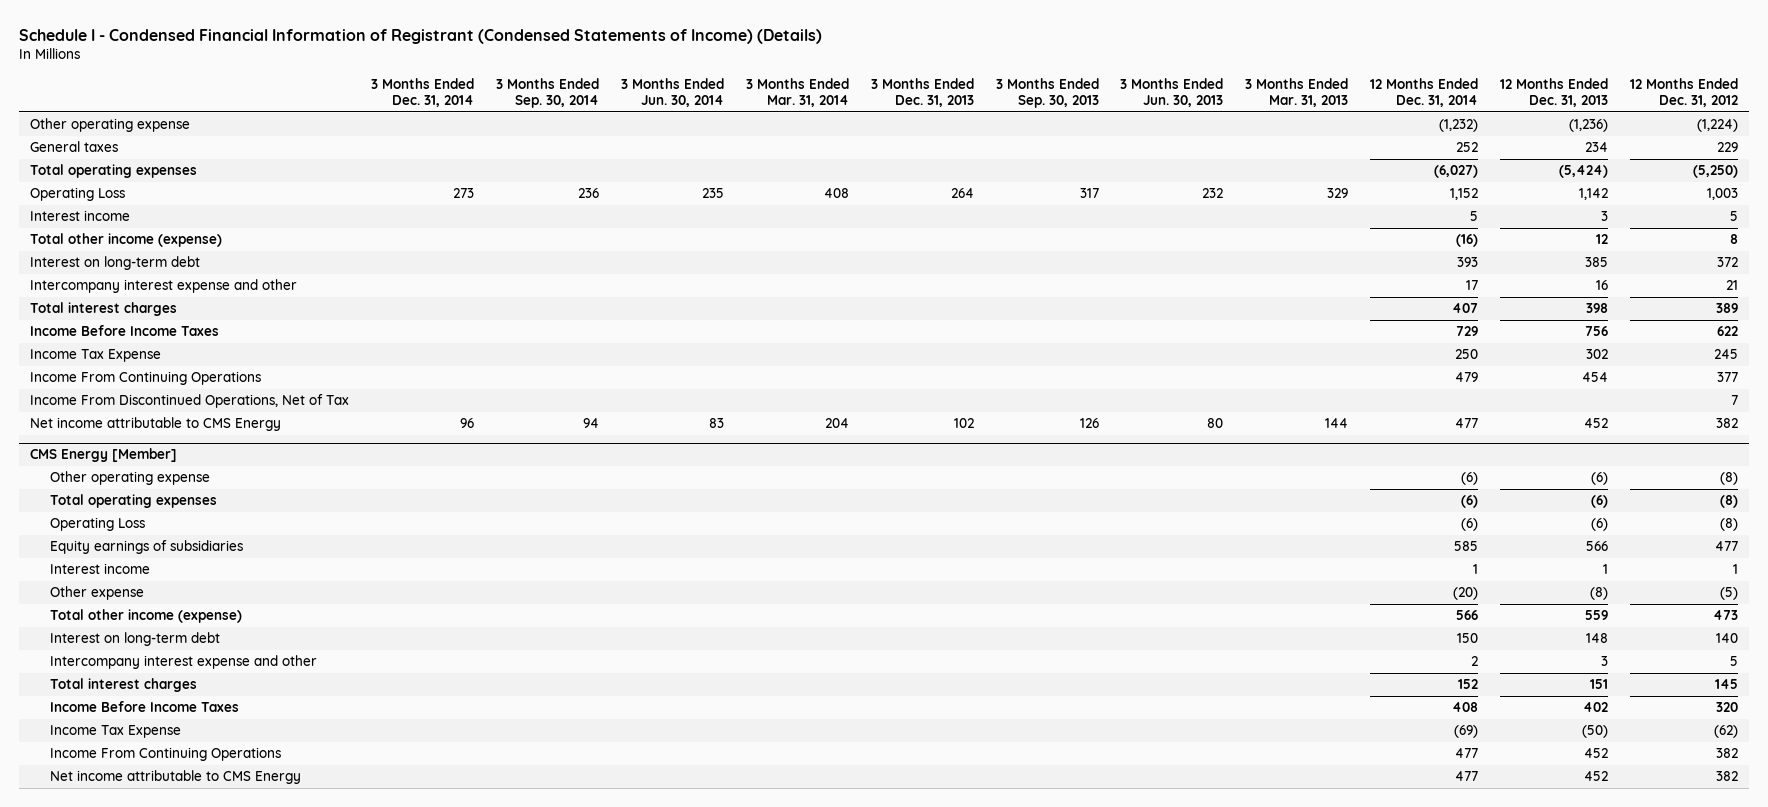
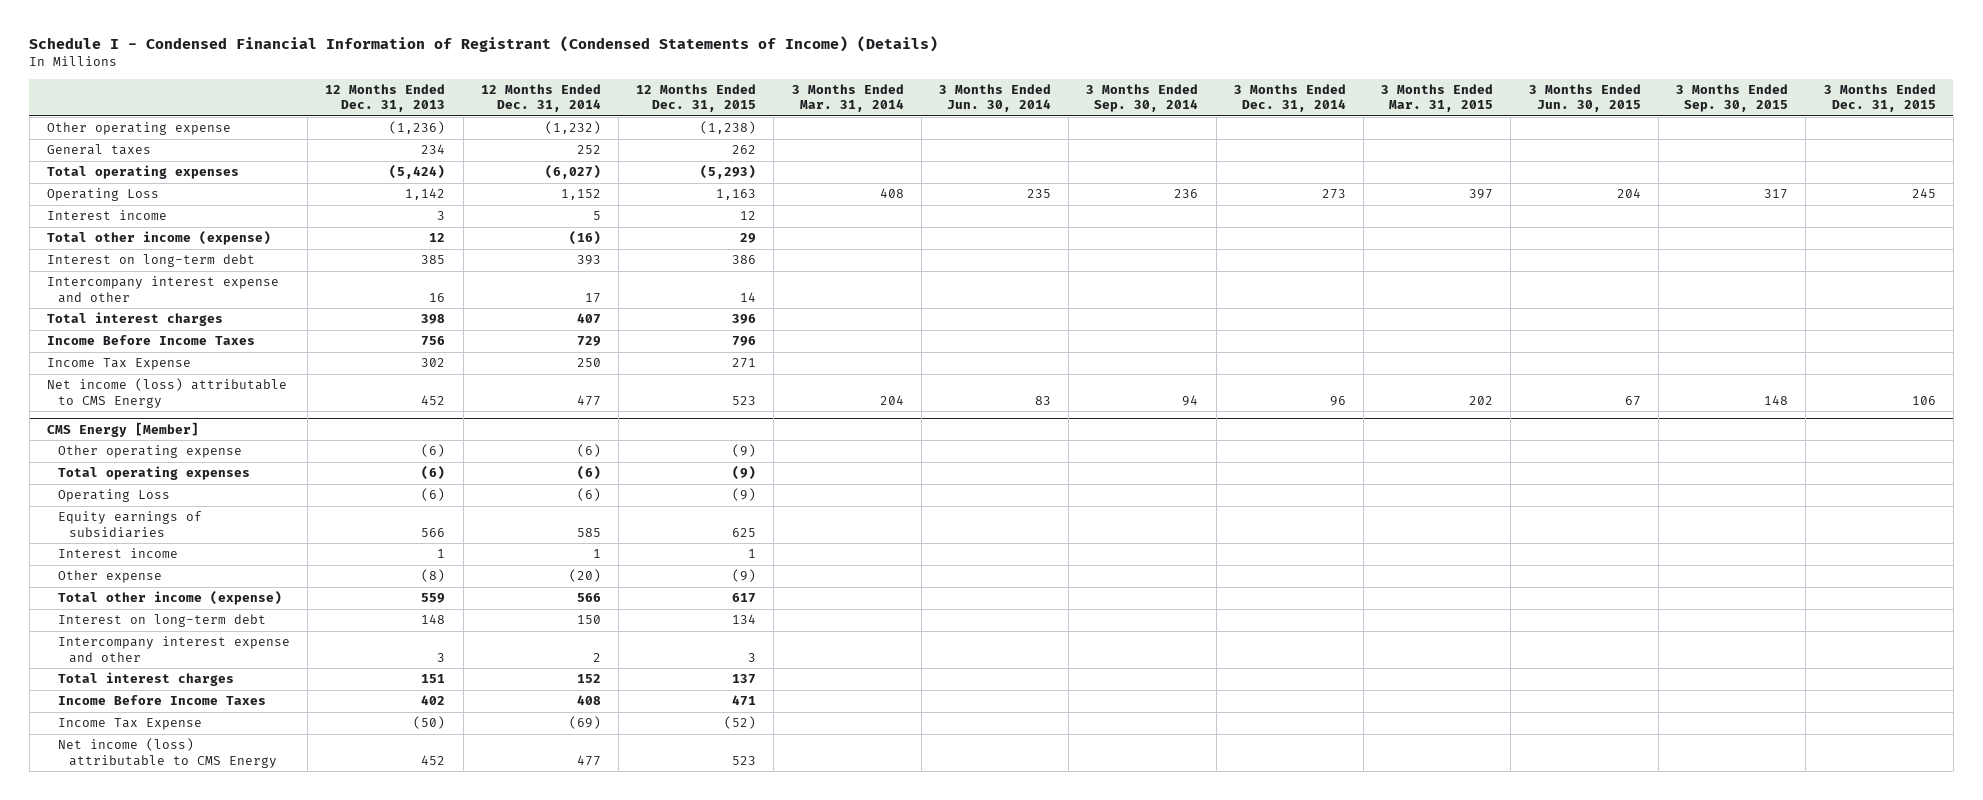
- | 3 Months Ended Dec. 31, 2014 | 3 Months Ended Sep. 30, 2014 | 3 Months Ended Jun. 30, 2014 | 3 Months Ended Mar. 31, 2014 | 3 Months Ended Dec. 31, 2013 | 3 Months Ended Sep. 30, 2013 | 3 Months Ended Jun. 30, 2013 | 3 Months Ended Mar. 31, 2013 | 12 Months Ended Dec. 31, 2014 | 12 Months Ended Dec. 31, 2013 | 12 Months Ended Dec. 31, 2012
+ | 12 Months Ended Dec. 31, 2013 | 12 Months Ended Dec. 31, 2014 | 12 Months Ended Dec. 31, 2015 | 3 Months Ended Mar. 31, 2014 | 3 Months Ended Jun. 30, 2014 | 3 Months Ended Sep. 30, 2014 | 3 Months Ended Dec. 31, 2014 | 3 Months Ended Mar. 31, 2015 | 3 Months Ended Jun. 30, 2015 | 3 Months Ended Sep. 30, 2015 | 3 Months Ended Dec. 31, 2015
- Income From Continuing Operations | | | | | | | | | 479 | 454 | 377
- Income From Discontinued Operations, Net of Tax | | | | | | | | | | | 7
- Net income attributable to CMS Energy | 96 | 94 | 83 | 204 | 102 | 126 | 80 | 144 | 477 | 452 | 382
+ Net income (loss) attributable to CMS Energy | 452 | 477 | 523 | 204 | 83 | 94 | 96 | 202 | 67 | 148 | 106
@ CMS Energy [Member]
- Income From Continuing Operations | | | | | | | | | 477 | 452 | 382
- Net income attributable to CMS Energy | | | | | | | | | 477 | 452 | 382
+ Net income (loss) attributable to CMS Energy | 452 | 477 | 523 | | | | | | | |

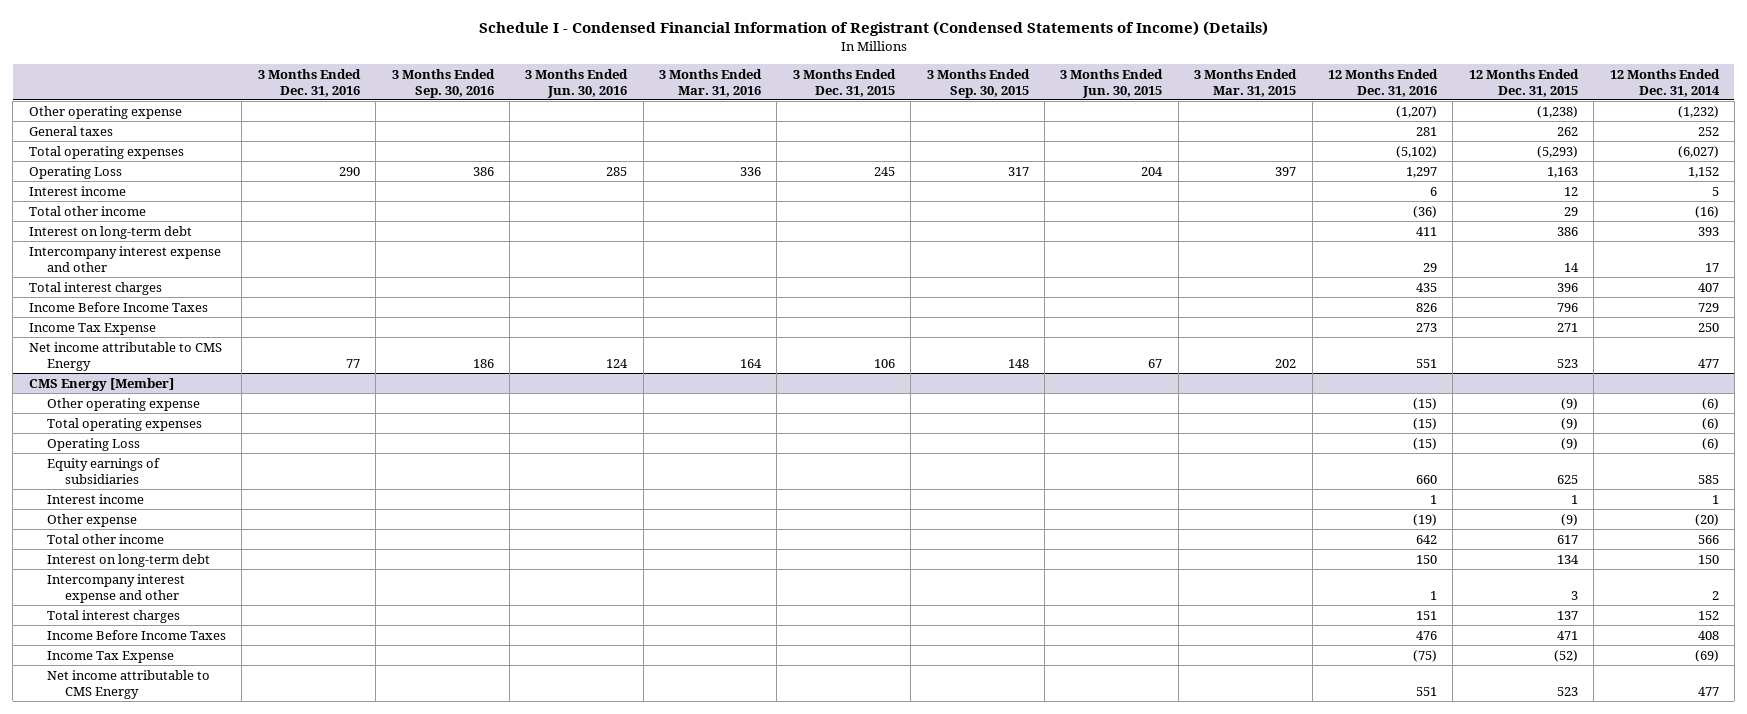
- | 12 Months Ended Dec. 31, 2013 | 12 Months Ended Dec. 31, 2014 | 12 Months Ended Dec. 31, 2015 | 3 Months Ended Mar. 31, 2014 | 3 Months Ended Jun. 30, 2014 | 3 Months Ended Sep. 30, 2014 | 3 Months Ended Dec. 31, 2014 | 3 Months Ended Mar. 31, 2015 | 3 Months Ended Jun. 30, 2015 | 3 Months Ended Sep. 30, 2015 | 3 Months Ended Dec. 31, 2015
+ | 3 Months Ended Dec. 31, 2016 | 3 Months Ended Sep. 30, 2016 | 3 Months Ended Jun. 30, 2016 | 3 Months Ended Mar. 31, 2016 | 3 Months Ended Dec. 31, 2015 | 3 Months Ended Sep. 30, 2015 | 3 Months Ended Jun. 30, 2015 | 3 Months Ended Mar. 31, 2015 | 12 Months Ended Dec. 31, 2016 | 12 Months Ended Dec. 31, 2015 | 12 Months Ended Dec. 31, 2014
- Total other income (expense) | 12 | (16) | 29 | | | | | | | |
+ Total other income | | | | | | | | | (36) | 29 | (16)
- Net income (loss) attributable to CMS Energy | 452 | 477 | 523 | 204 | 83 | 94 | 96 | 202 | 67 | 148 | 106
+ Net income attributable to CMS Energy | 77 | 186 | 124 | 164 | 106 | 148 | 67 | 202 | 551 | 523 | 477
@ CMS Energy [Member]
- Total other income (expense) | 559 | 566 | 617 | | | | | | | |
+ Total other income | | | | | | | | | 642 | 617 | 566
- Net income (loss) attributable to CMS Energy | 452 | 477 | 523 | | | | | | | |
+ Net income attributable to CMS Energy | | | | | | | | | 551 | 523 | 477

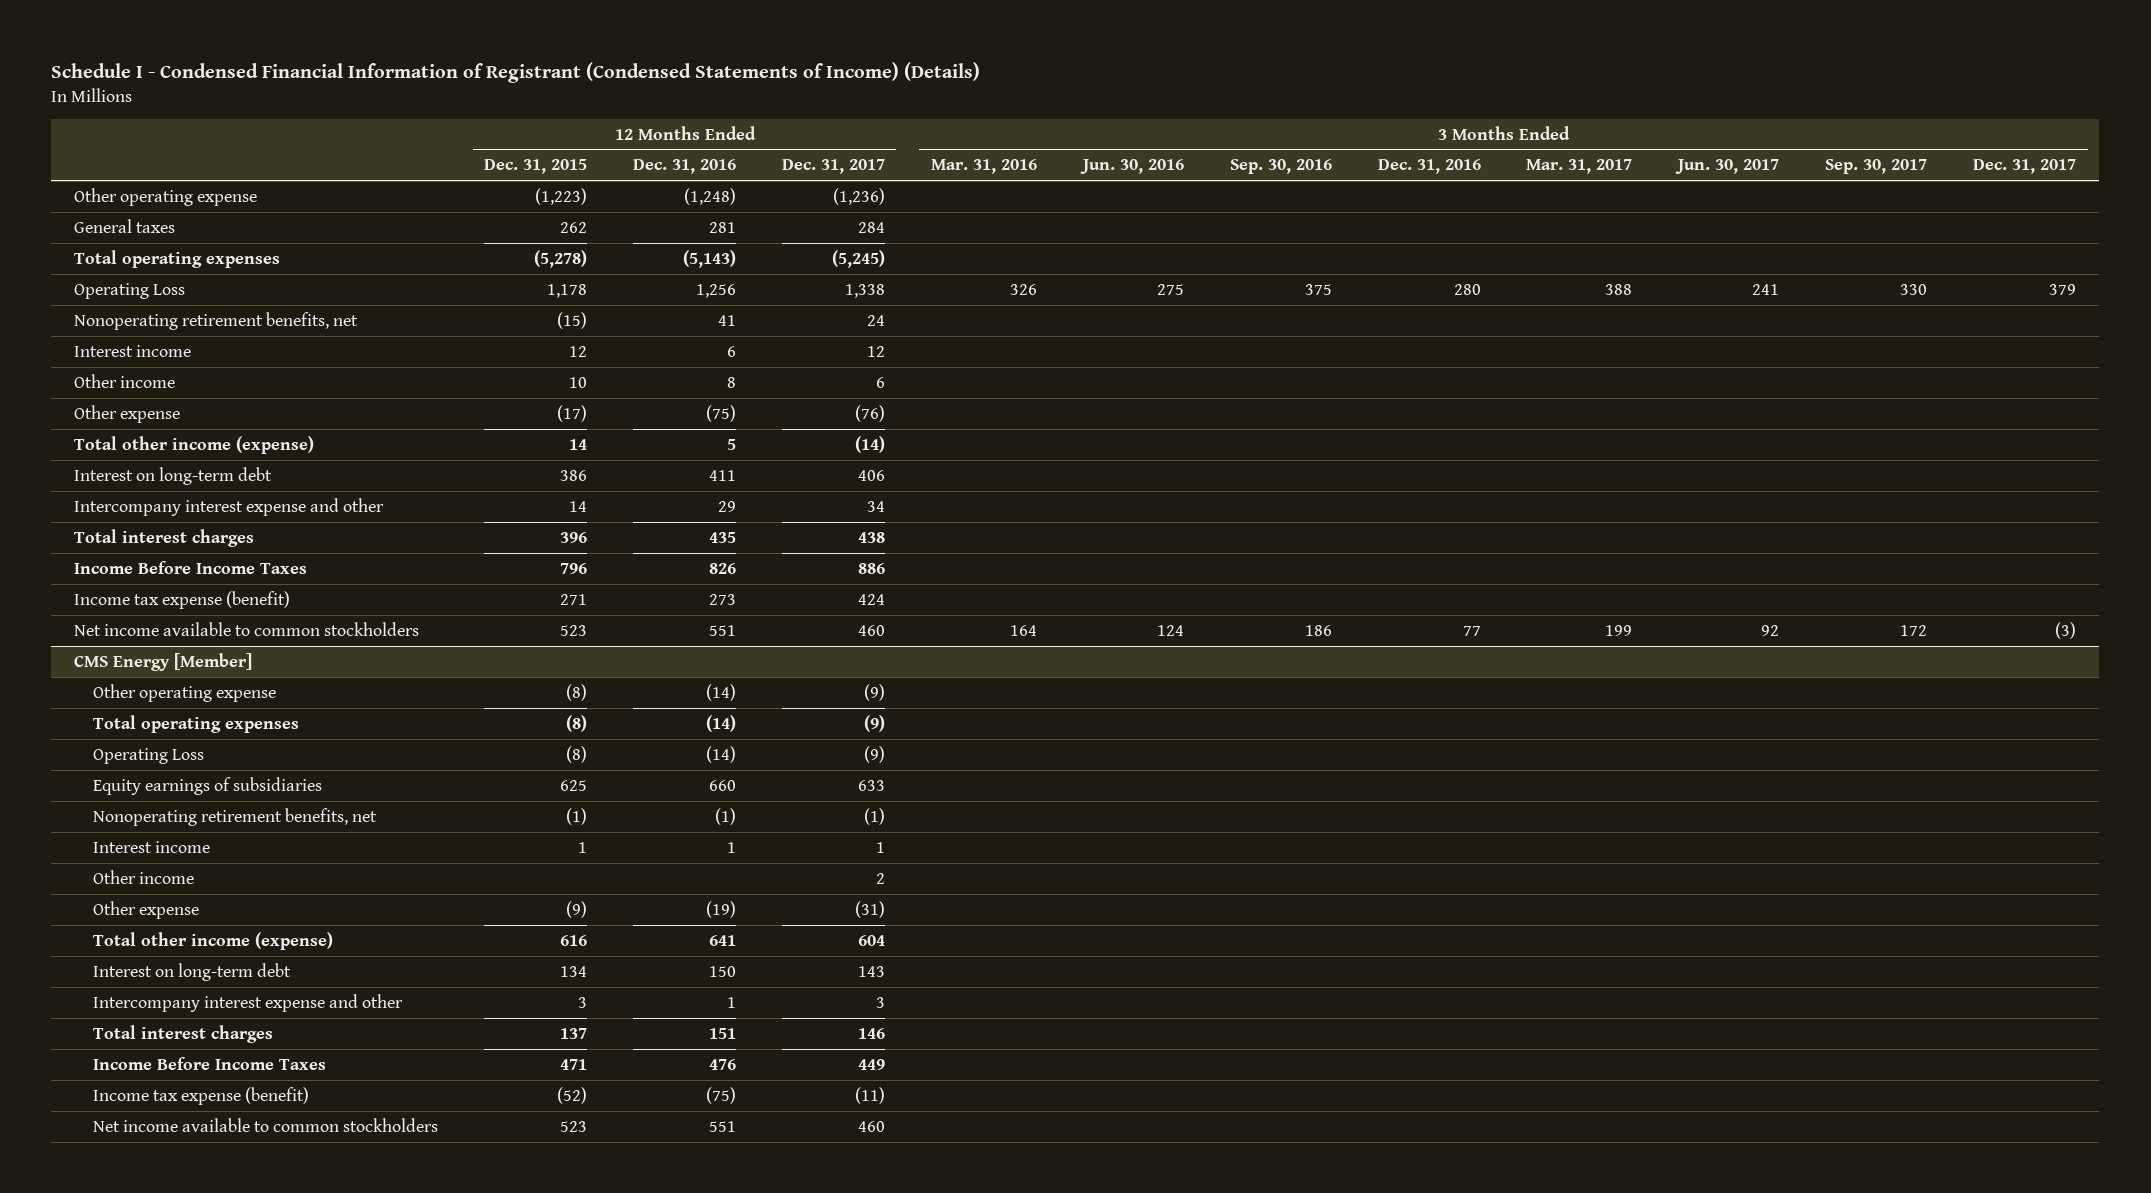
- | 3 Months Ended Dec. 31, 2016 | 3 Months Ended Sep. 30, 2016 | 3 Months Ended Jun. 30, 2016 | 3 Months Ended Mar. 31, 2016 | 3 Months Ended Dec. 31, 2015 | 3 Months Ended Sep. 30, 2015 | 3 Months Ended Jun. 30, 2015 | 3 Months Ended Mar. 31, 2015 | 12 Months Ended Dec. 31, 2016 | 12 Months Ended Dec. 31, 2015 | 12 Months Ended Dec. 31, 2014
+ | 12 Months Ended Dec. 31, 2015 | 12 Months Ended Dec. 31, 2016 | 12 Months Ended Dec. 31, 2017 | 3 Months Ended Mar. 31, 2016 | 3 Months Ended Jun. 30, 2016 | 3 Months Ended Sep. 30, 2016 | 3 Months Ended Dec. 31, 2016 | 3 Months Ended Mar. 31, 2017 | 3 Months Ended Jun. 30, 2017 | 3 Months Ended Sep. 30, 2017 | 3 Months Ended Dec. 31, 2017
- Other operating expense | | | | | | | | | (1,207) | (1,238) | (1,232)
+ Other operating expense | (1,223) | (1,248) | (1,236) | | | | | | | |
- Total operating expenses | | | | | | | | | (5,102) | (5,293) | (6,027)
- Operating Loss | 290 | 386 | 285 | 336 | 245 | 317 | 204 | 397 | 1,297 | 1,163 | 1,152
+ Total operating expenses | (5,278) | (5,143) | (5,245) | | | | | | | |
+ Operating Loss | 1,178 | 1,256 | 1,338 | 326 | 275 | 375 | 280 | 388 | 241 | 330 | 379
+ Nonoperating retirement benefits, net | (15) | 41 | 24 | | | | | | | |
- Total other income | | | | | | | | | (36) | 29 | (16)
+ Other income | 10 | 8 | 6 | | | | | | | |
+ Other expense | (17) | (75) | (76) | | | | | | | |
+ Total other income (expense) | 14 | 5 | (14) | | | | | | | |
- Income Tax Expense | | | | | | | | | 273 | 271 | 250
- Net income attributable to CMS Energy | 77 | 186 | 124 | 164 | 106 | 148 | 67 | 202 | 551 | 523 | 477
+ Income tax expense (benefit) | 271 | 273 | 424 | | | | | | | |
+ Net income available to common stockholders | 523 | 551 | 460 | 164 | 124 | 186 | 77 | 199 | 92 | 172 | (3)
@ CMS Energy [Member]
- Other operating expense | | | | | | | | | (15) | (9) | (6)
- Total operating expenses | | | | | | | | | (15) | (9) | (6)
- Operating Loss | | | | | | | | | (15) | (9) | (6)
+ Other operating expense | (8) | (14) | (9) | | | | | | | |
+ Total operating expenses | (8) | (14) | (9) | | | | | | | |
+ Operating Loss | (8) | (14) | (9) | | | | | | | |
+ Nonoperating retirement benefits, net | (1) | (1) | (1) | | | | | | | |
+ Other income | | | 2 | | | | | | | |
- Total other income | | | | | | | | | 642 | 617 | 566
+ Total other income (expense) | 616 | 641 | 604 | | | | | | | |
- Income Tax Expense | | | | | | | | | (75) | (52) | (69)
- Net income attributable to CMS Energy | | | | | | | | | 551 | 523 | 477
+ Income tax expense (benefit) | (52) | (75) | (11) | | | | | | | |
+ Net income available to common stockholders | 523 | 551 | 460 | | | | | | | |

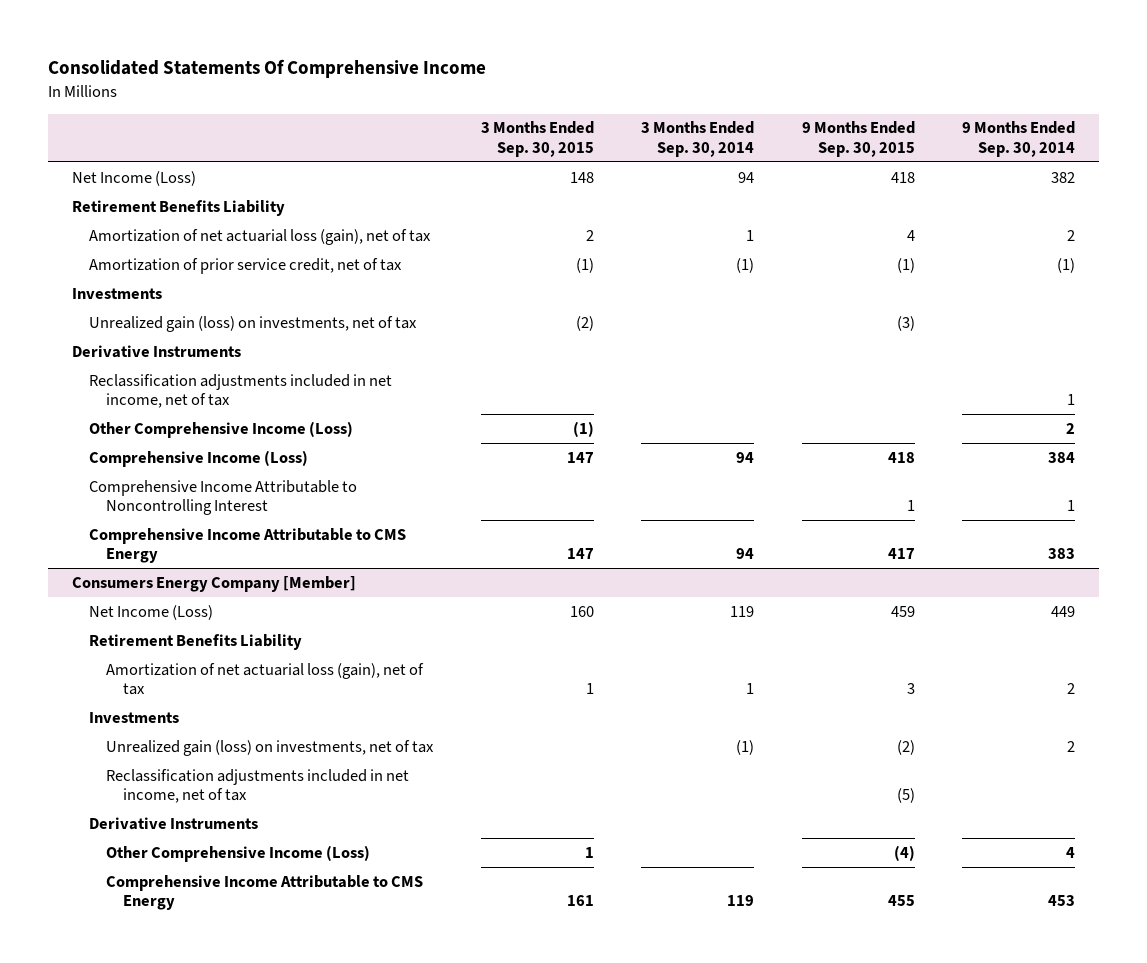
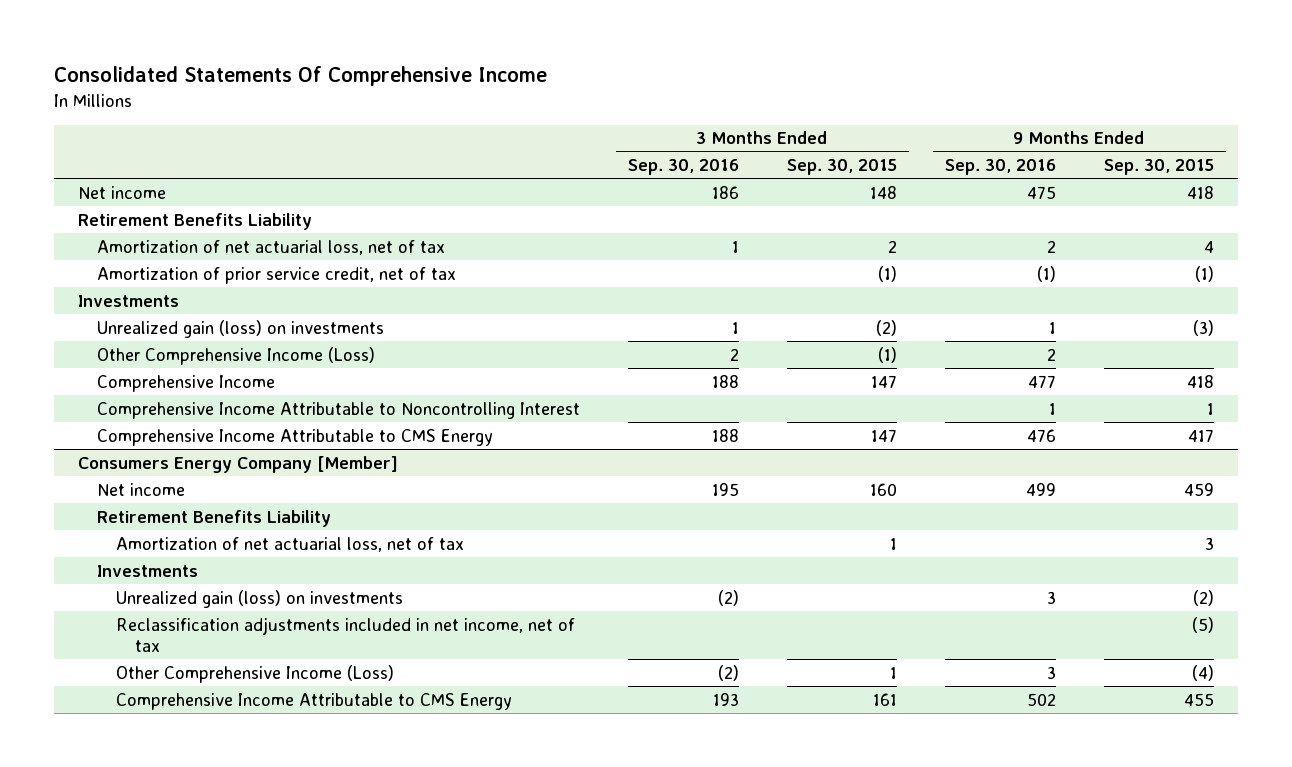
- | 3 Months Ended Sep. 30, 2015 | 3 Months Ended Sep. 30, 2014 | 9 Months Ended Sep. 30, 2015 | 9 Months Ended Sep. 30, 2014
+ | 3 Months Ended Sep. 30, 2016 | 3 Months Ended Sep. 30, 2015 | 9 Months Ended Sep. 30, 2016 | 9 Months Ended Sep. 30, 2015
- Net Income (Loss) | 148 | 94 | 418 | 382
+ Net income | 186 | 148 | 475 | 418
- Amortization of net actuarial loss (gain), net of tax | 2 | 1 | 4 | 2
+ Amortization of net actuarial loss, net of tax | 1 | 2 | 2 | 4
- Unrealized gain (loss) on investments, net of tax | (2) | | (3) |
- Derivative Instruments
- Reclassification adjustments included in net income, net of tax | | | | 1
+ Unrealized gain (loss) on investments | 1 | (2) | 1 | (3)
- Comprehensive Income (Loss) | 147 | 94 | 418 | 384
+ Comprehensive Income | 188 | 147 | 477 | 418
@ Consumers Energy Company [Member]
- Net Income (Loss) | 160 | 119 | 459 | 449
+ Net income | 195 | 160 | 499 | 459
- Amortization of net actuarial loss (gain), net of tax | 1 | 1 | 3 | 2
+ Amortization of net actuarial loss, net of tax | | 1 | | 3
- Unrealized gain (loss) on investments, net of tax | | (1) | (2) | 2
+ Unrealized gain (loss) on investments | (2) | | 3 | (2)
- Derivative Instruments

